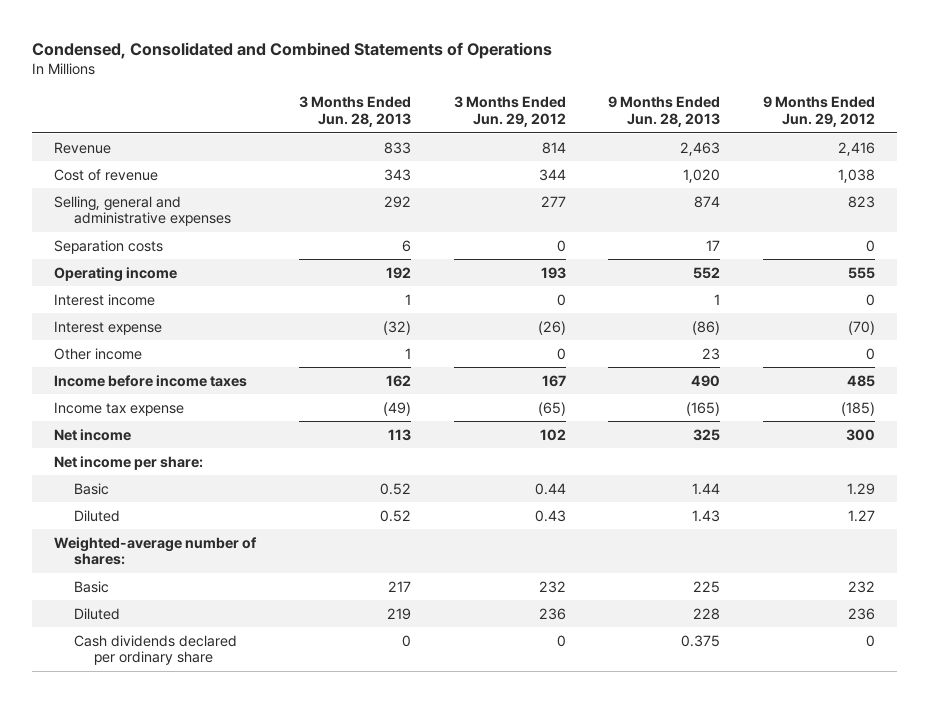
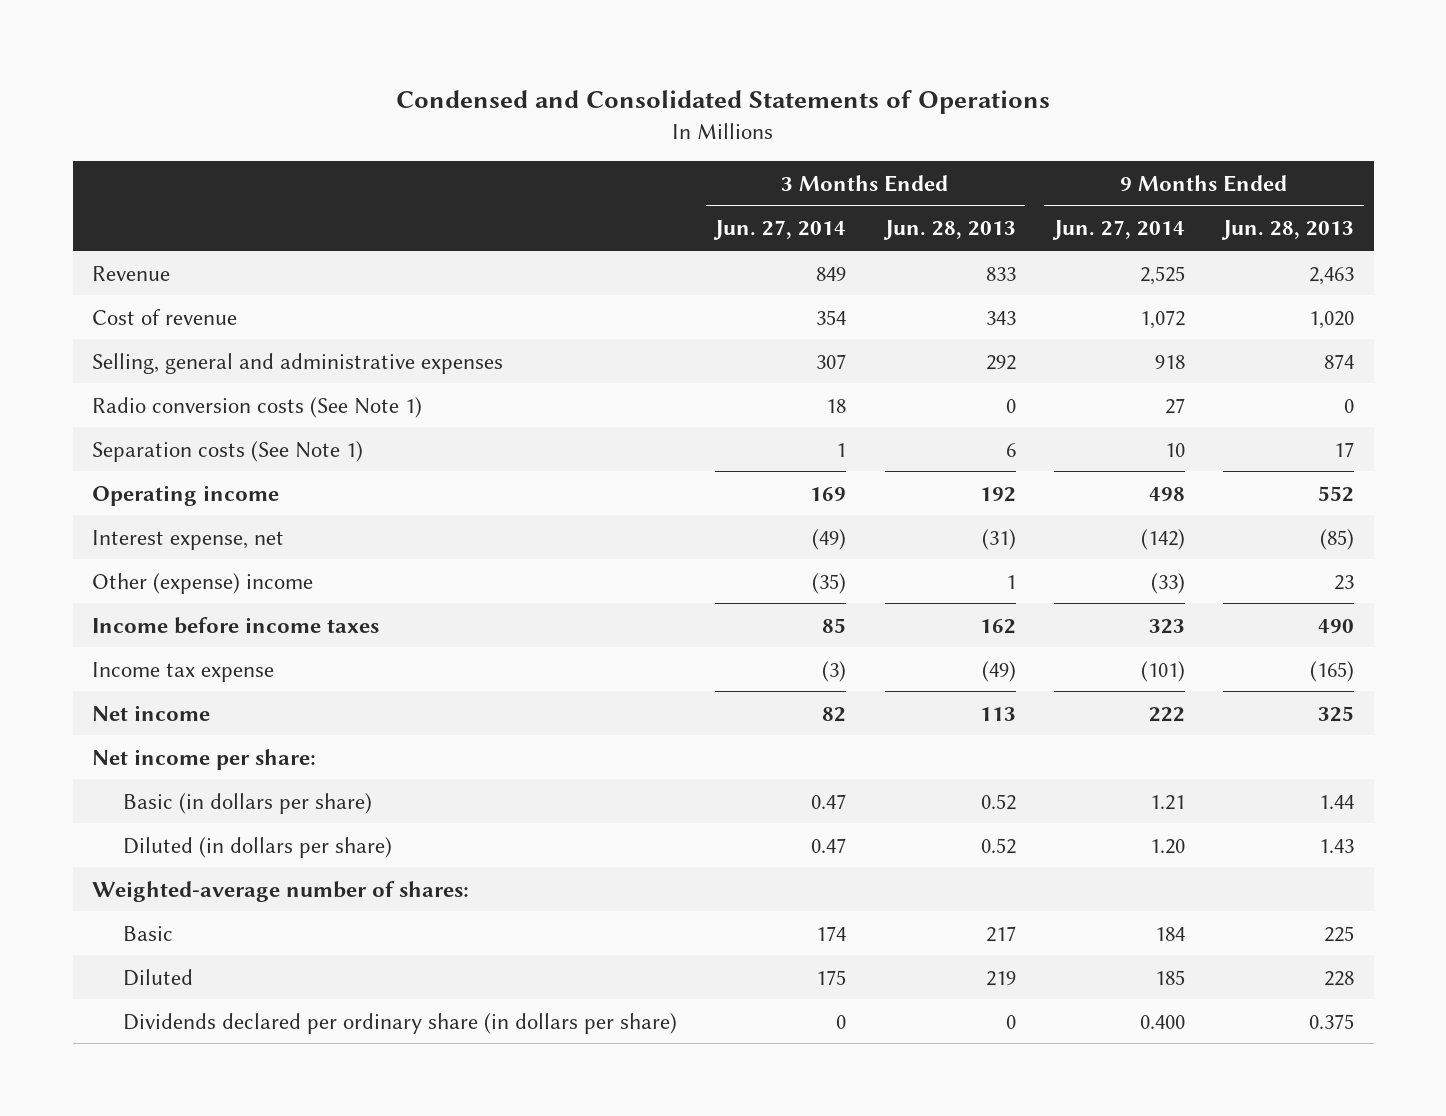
- Condensed, Consolidated and Combined Statements of Operations
+ Condensed and Consolidated Statements of Operations
- | 3 Months Ended Jun. 28, 2013 | 3 Months Ended Jun. 29, 2012 | 9 Months Ended Jun. 28, 2013 | 9 Months Ended Jun. 29, 2012
+ | 3 Months Ended Jun. 27, 2014 | 3 Months Ended Jun. 28, 2013 | 9 Months Ended Jun. 27, 2014 | 9 Months Ended Jun. 28, 2013
- Separation costs | 6 | 0 | 17 | 0
+ Radio conversion costs (See Note 1) | 18 | 0 | 27 | 0
+ Separation costs (See Note 1) | 1 | 6 | 10 | 17
- Interest income | 1 | 0 | 1 | 0
- Interest expense | (32) | (26) | (86) | (70)
- Other income | 1 | 0 | 23 | 0
+ Interest expense, net | (49) | (31) | (142) | (85)
+ Other (expense) income | (35) | 1 | (33) | 23
- Basic | 0.52 | 0.44 | 1.44 | 1.29
- Diluted | 0.52 | 0.43 | 1.43 | 1.27
+ Basic (in dollars per share) | 0.47 | 0.52 | 1.21 | 1.44
+ Diluted (in dollars per share) | 0.47 | 0.52 | 1.20 | 1.43
- Cash dividends declared per ordinary share | 0 | 0 | 0.375 | 0
+ Dividends declared per ordinary share (in dollars per share) | 0 | 0 | 0.400 | 0.375

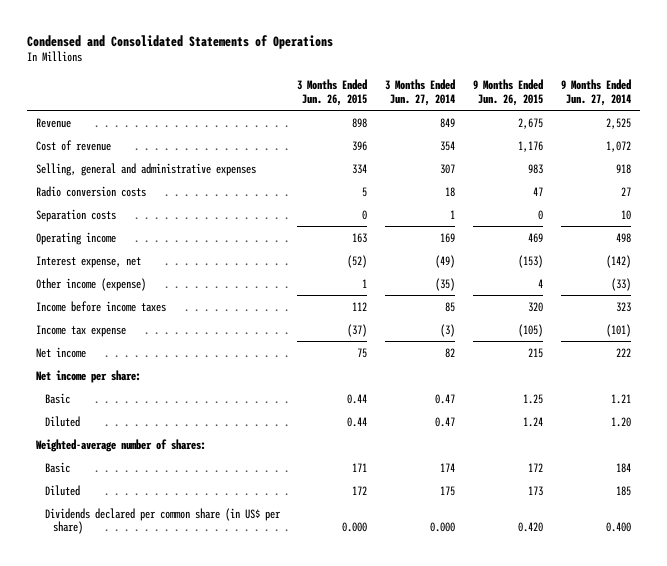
- | 3 Months Ended Jun. 27, 2014 | 3 Months Ended Jun. 28, 2013 | 9 Months Ended Jun. 27, 2014 | 9 Months Ended Jun. 28, 2013
+ | 3 Months Ended Jun. 26, 2015 | 3 Months Ended Jun. 27, 2014 | 9 Months Ended Jun. 26, 2015 | 9 Months Ended Jun. 27, 2014
- Radio conversion costs (See Note 1) | 18 | 0 | 27 | 0
- Separation costs (See Note 1) | 1 | 6 | 10 | 17
+ Radio conversion costs | 5 | 18 | 47 | 27
+ Separation costs | 0 | 1 | 0 | 10
- Other (expense) income | (35) | 1 | (33) | 23
+ Other income (expense) | 1 | (35) | 4 | (33)
- Basic (in dollars per share) | 0.47 | 0.52 | 1.21 | 1.44
- Diluted (in dollars per share) | 0.47 | 0.52 | 1.20 | 1.43
+ Basic | 0.44 | 0.47 | 1.25 | 1.21
+ Diluted | 0.44 | 0.47 | 1.24 | 1.20
- Dividends declared per ordinary share (in dollars per share) | 0 | 0 | 0.400 | 0.375
+ Dividends declared per common share (in US$ per share) | 0.000 | 0.000 | 0.420 | 0.400

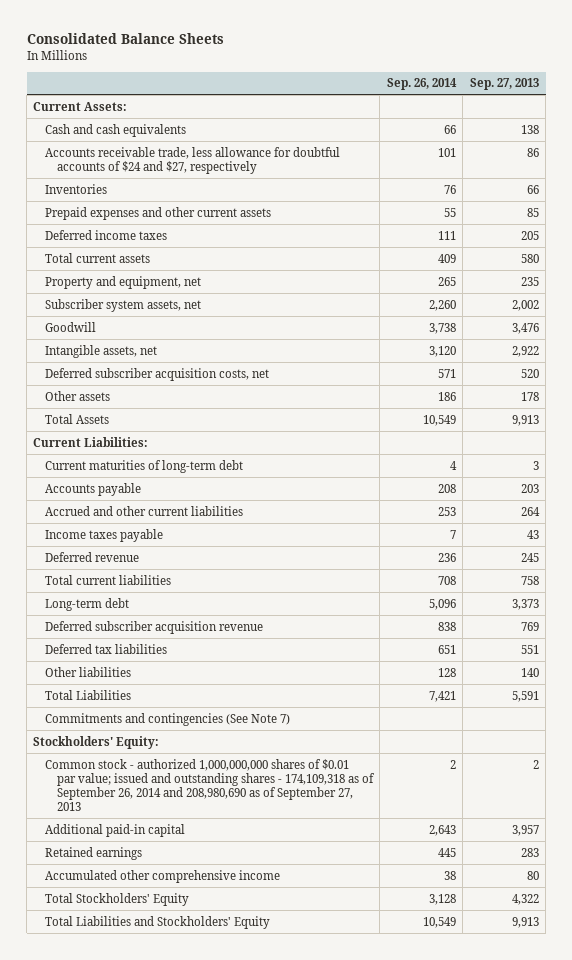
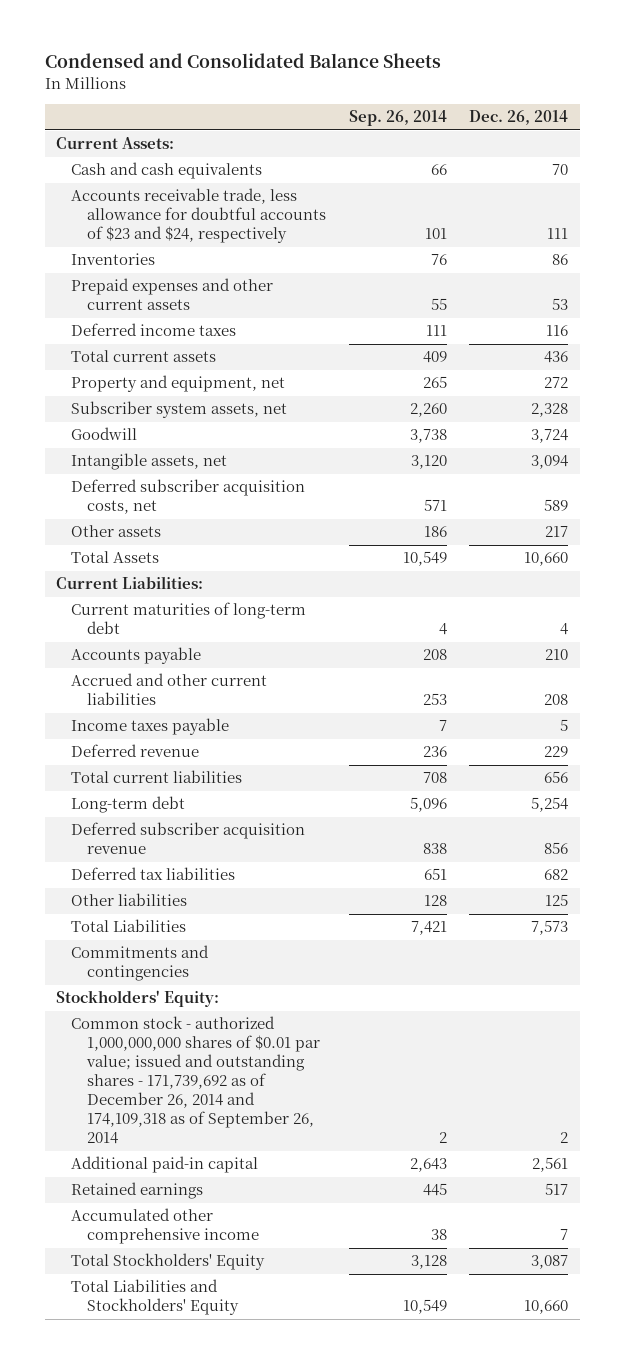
- Consolidated Balance Sheets
+ Condensed and Consolidated Balance Sheets
- | Sep. 26, 2014 | Sep. 27, 2013
+ | Sep. 26, 2014 | Dec. 26, 2014
- Accounts receivable trade, less allowance for doubtful accounts of $24 and $27, respectively | 101 | 86
+ Accounts receivable trade, less allowance for doubtful accounts of $23 and $24, respectively | 101 | 111
- Commitments and contingencies (See Note 7)
+ Commitments and contingencies
- Common stock - authorized 1,000,000,000 shares of $0.01 par value; issued and outstanding shares - 174,109,318 as of September 26, 2014 and 208,980,690 as of September 27, 2013 | 2 | 2
+ Common stock - authorized 1,000,000,000 shares of $0.01 par value; issued and outstanding shares - 171,739,692 as of December 26, 2014 and 174,109,318 as of September 26, 2014 | 2 | 2

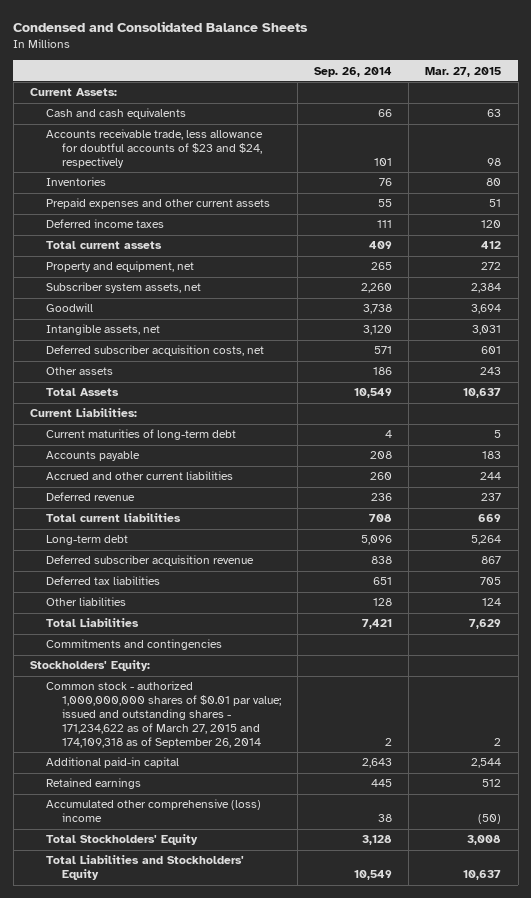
- | Sep. 26, 2014 | Dec. 26, 2014
+ | Sep. 26, 2014 | Mar. 27, 2015
- Accrued and other current liabilities | 253 | 208
- Income taxes payable | 7 | 5
+ Accrued and other current liabilities | 260 | 244
- Common stock - authorized 1,000,000,000 shares of $0.01 par value; issued and outstanding shares - 171,739,692 as of December 26, 2014 and 174,109,318 as of September 26, 2014 | 2 | 2
+ Common stock - authorized 1,000,000,000 shares of $0.01 par value; issued and outstanding shares - 171,234,622 as of March 27, 2015 and 174,109,318 as of September 26, 2014 | 2 | 2
- Accumulated other comprehensive income | 38 | 7
+ Accumulated other comprehensive (loss) income | 38 | (50)

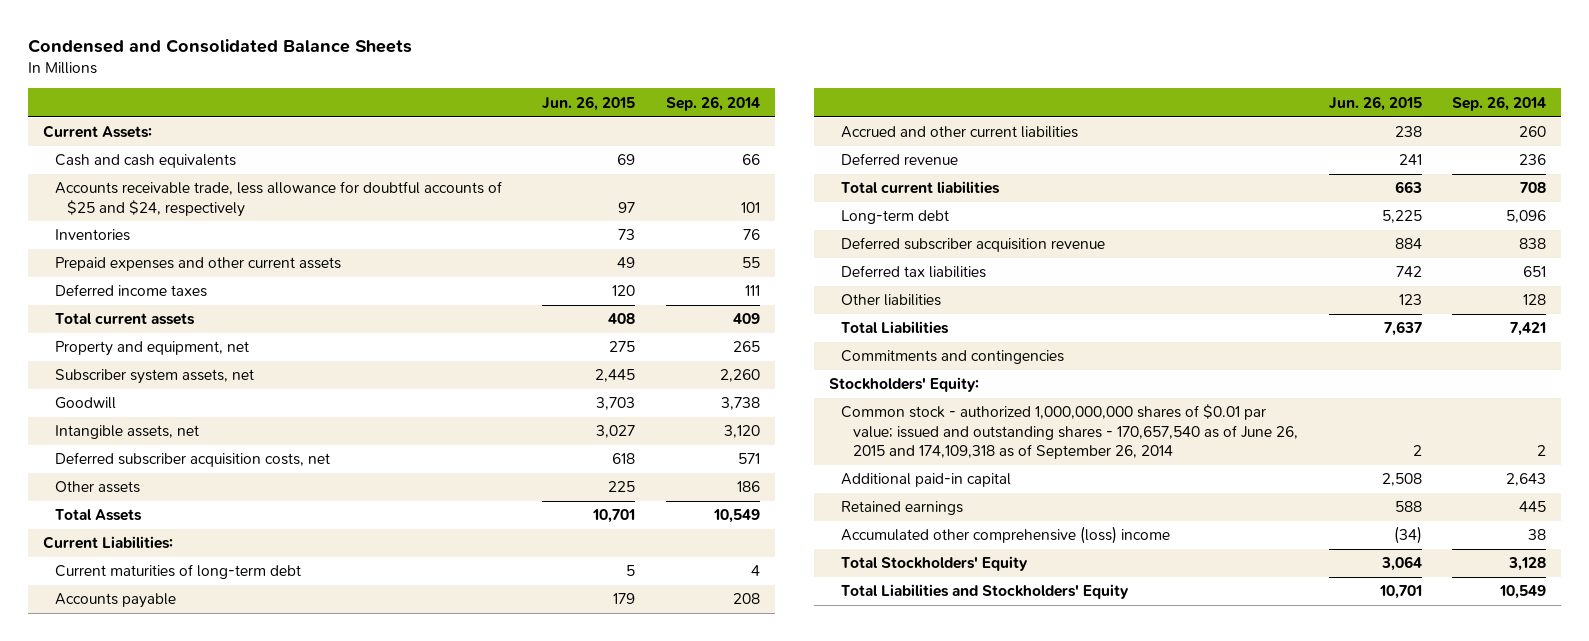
- | Sep. 26, 2014 | Mar. 27, 2015
+ | Jun. 26, 2015 | Sep. 26, 2014
- Accounts receivable trade, less allowance for doubtful accounts of $23 and $24, respectively | 101 | 98
+ Accounts receivable trade, less allowance for doubtful accounts of $25 and $24, respectively | 97 | 101
- Common stock - authorized 1,000,000,000 shares of $0.01 par value; issued and outstanding shares - 171,234,622 as of March 27, 2015 and 174,109,318 as of September 26, 2014 | 2 | 2
+ Common stock - authorized 1,000,000,000 shares of $0.01 par value; issued and outstanding shares - 170,657,540 as of June 26, 2015 and 174,109,318 as of September 26, 2014 | 2 | 2

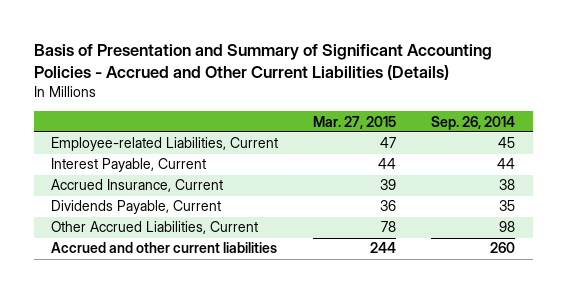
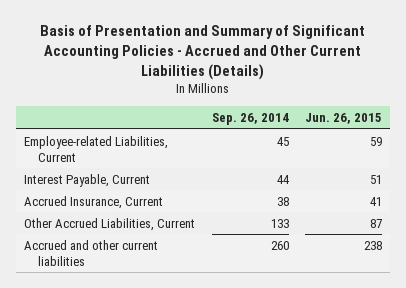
- | Mar. 27, 2015 | Sep. 26, 2014
+ | Sep. 26, 2014 | Jun. 26, 2015
- Dividends Payable, Current | 36 | 35
- Other Accrued Liabilities, Current | 78 | 98
+ Other Accrued Liabilities, Current | 133 | 87

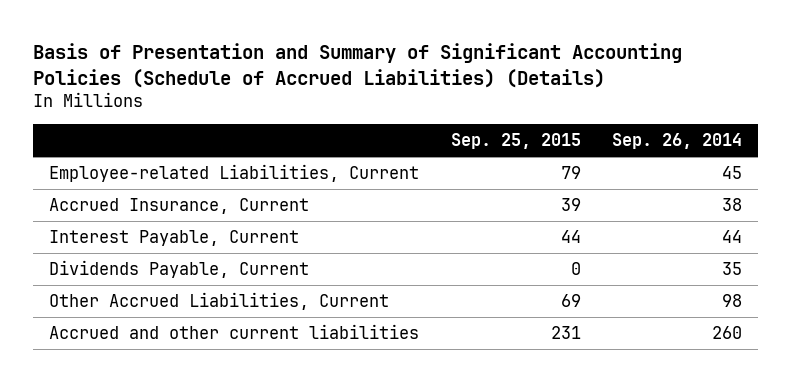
- Basis of Presentation and Summary of Significant Accounting Policies - Accrued and Other Current Liabilities (Details)
+ Basis of Presentation and Summary of Significant Accounting Policies (Schedule of Accrued Liabilities) (Details)
- | Sep. 26, 2014 | Jun. 26, 2015
+ | Sep. 25, 2015 | Sep. 26, 2014
- Other Accrued Liabilities, Current | 133 | 87
moved down: Interest Payable, Current | 44 | 44
+ Dividends Payable, Current | 0 | 35
+ Other Accrued Liabilities, Current | 69 | 98

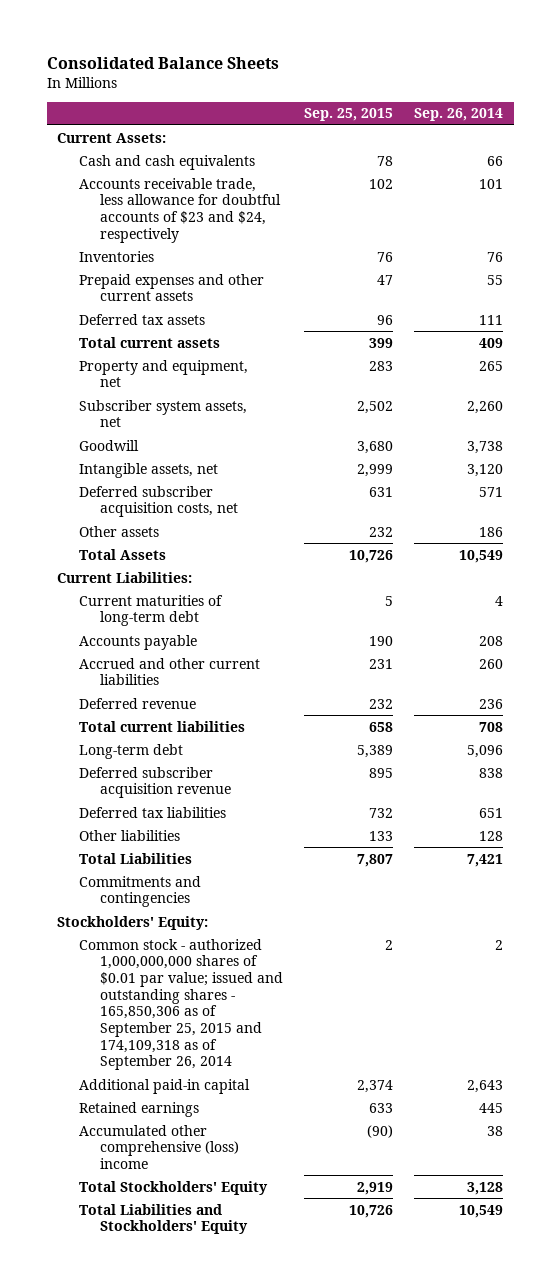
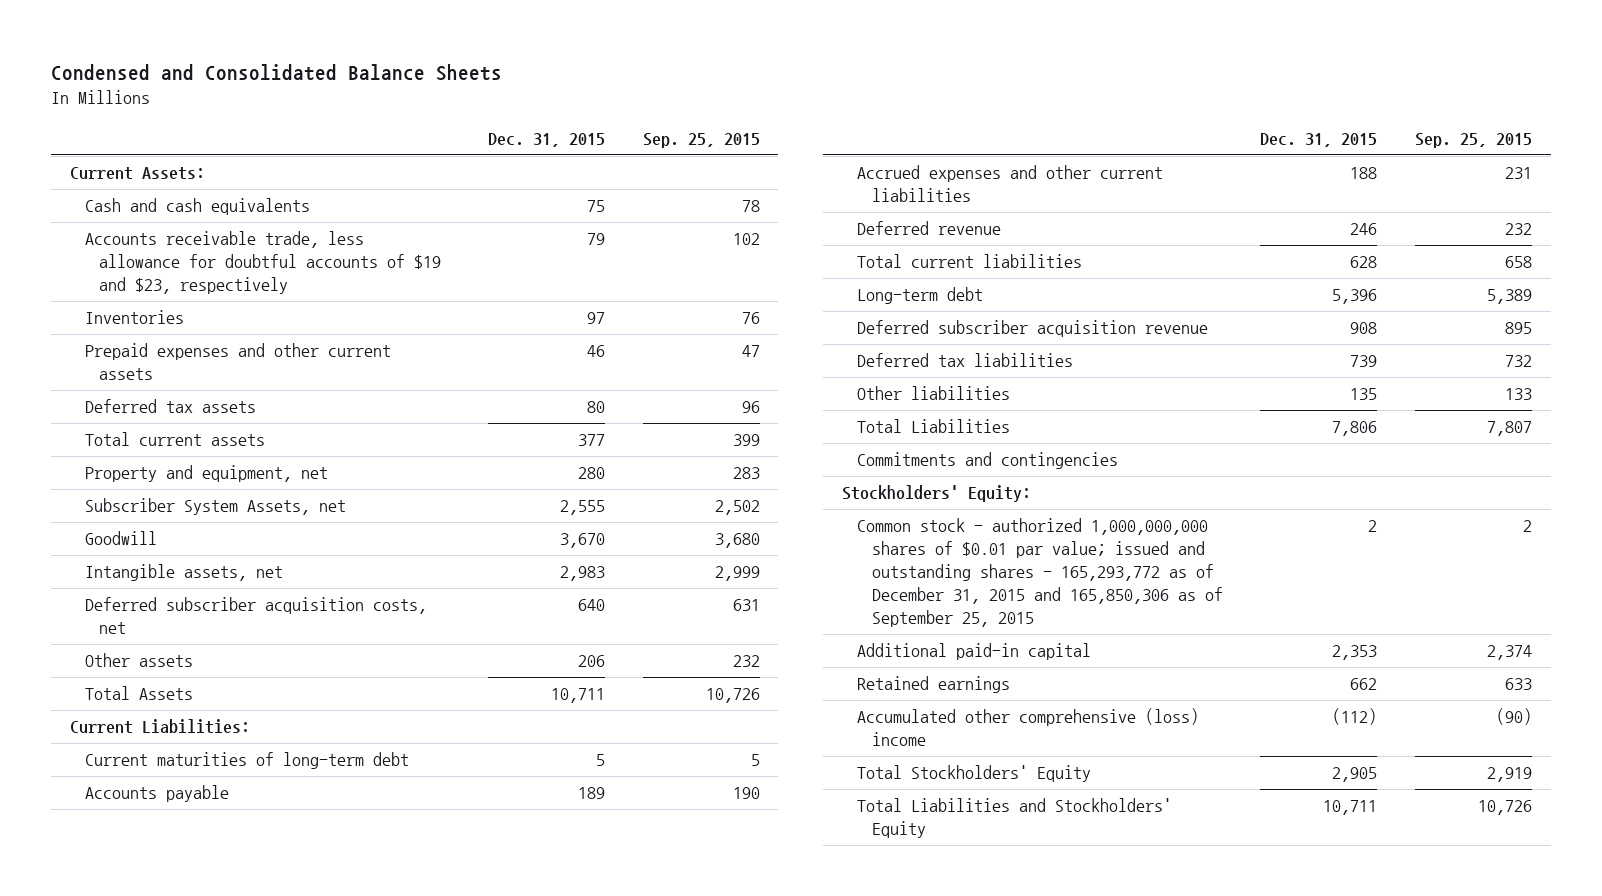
- Consolidated Balance Sheets
+ Condensed and Consolidated Balance Sheets
- | Sep. 25, 2015 | Sep. 26, 2014
+ | Dec. 31, 2015 | Sep. 25, 2015
- Accounts receivable trade, less allowance for doubtful accounts of $23 and $24, respectively | 102 | 101
+ Accounts receivable trade, less allowance for doubtful accounts of $19 and $23, respectively | 79 | 102
- Subscriber system assets, net | 2,502 | 2,260
+ Subscriber System Assets, net | 2,555 | 2,502
- Accrued and other current liabilities | 231 | 260
+ Accrued expenses and other current liabilities | 188 | 231
- Common stock - authorized 1,000,000,000 shares of $0.01 par value; issued and outstanding shares - 165,850,306 as of September 25, 2015 and 174,109,318 as of September 26, 2014 | 2 | 2
+ Common stock - authorized 1,000,000,000 shares of $0.01 par value; issued and outstanding shares - 165,293,772 as of December 31, 2015 and 165,850,306 as of September 25, 2015 | 2 | 2

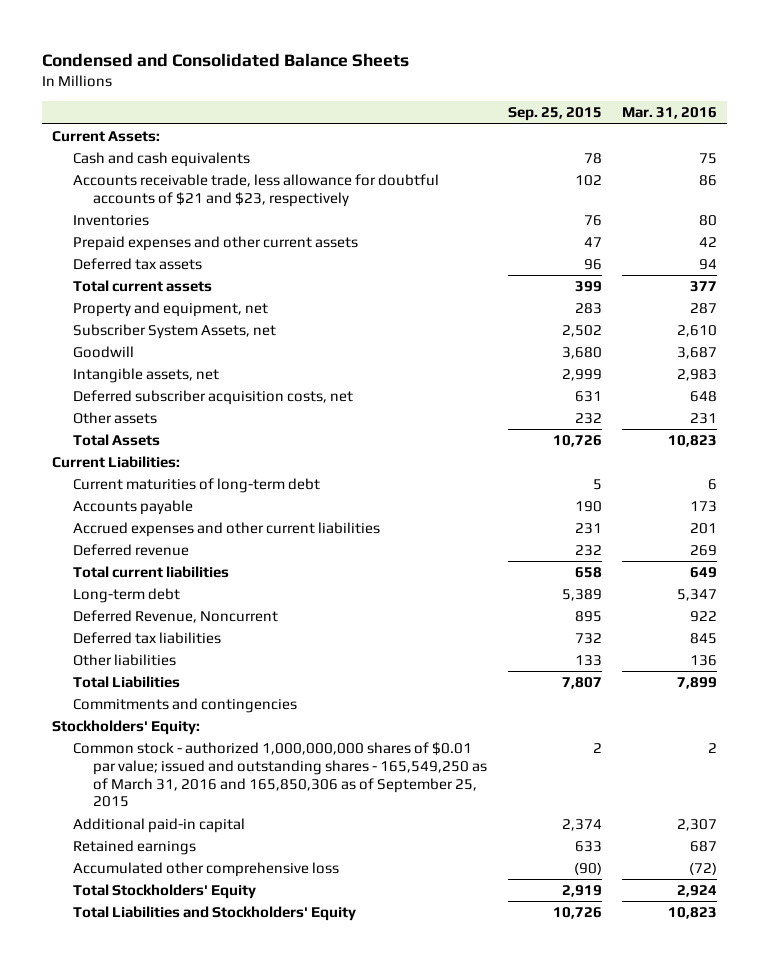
- | Dec. 31, 2015 | Sep. 25, 2015
+ | Sep. 25, 2015 | Mar. 31, 2016
- Accounts receivable trade, less allowance for doubtful accounts of $19 and $23, respectively | 79 | 102
+ Accounts receivable trade, less allowance for doubtful accounts of $21 and $23, respectively | 102 | 86
- Deferred subscriber acquisition revenue | 908 | 895
+ Deferred Revenue, Noncurrent | 895 | 922
- Common stock - authorized 1,000,000,000 shares of $0.01 par value; issued and outstanding shares - 165,293,772 as of December 31, 2015 and 165,850,306 as of September 25, 2015 | 2 | 2
+ Common stock - authorized 1,000,000,000 shares of $0.01 par value; issued and outstanding shares - 165,549,250 as of March 31, 2016 and 165,850,306 as of September 25, 2015 | 2 | 2
- Accumulated other comprehensive (loss) income | (112) | (90)
+ Accumulated other comprehensive loss | (90) | (72)

